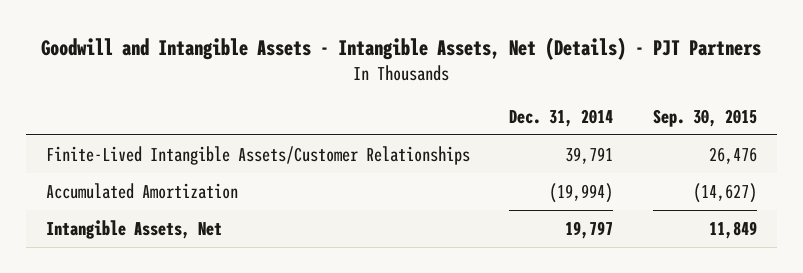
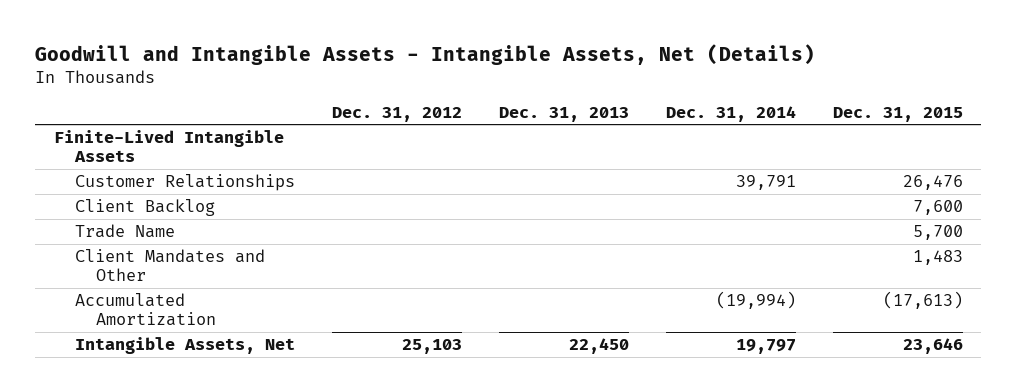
- Goodwill and Intangible Assets - Intangible Assets, Net (Details) - PJT Partners
+ Goodwill and Intangible Assets - Intangible Assets, Net (Details)
- | Dec. 31, 2014 | Sep. 30, 2015
+ | Dec. 31, 2012 | Dec. 31, 2013 | Dec. 31, 2014 | Dec. 31, 2015
- Finite-Lived Intangible Assets/Customer Relationships | 39,791 | 26,476
+ Finite-Lived Intangible Assets
+ Customer Relationships | | | 39,791 | 26,476
+ Client Backlog | | | | 7,600
+ Trade Name | | | | 5,700
+ Client Mandates and Other | | | | 1,483

